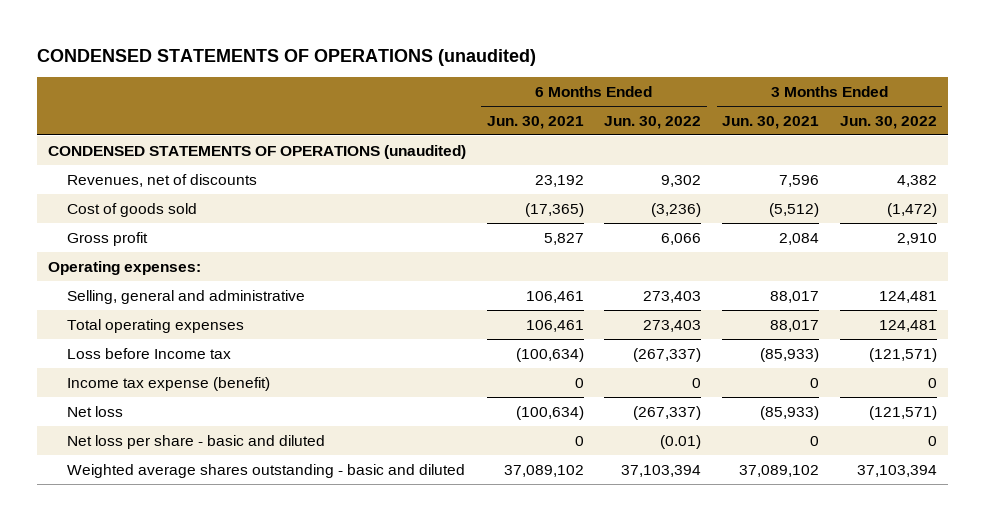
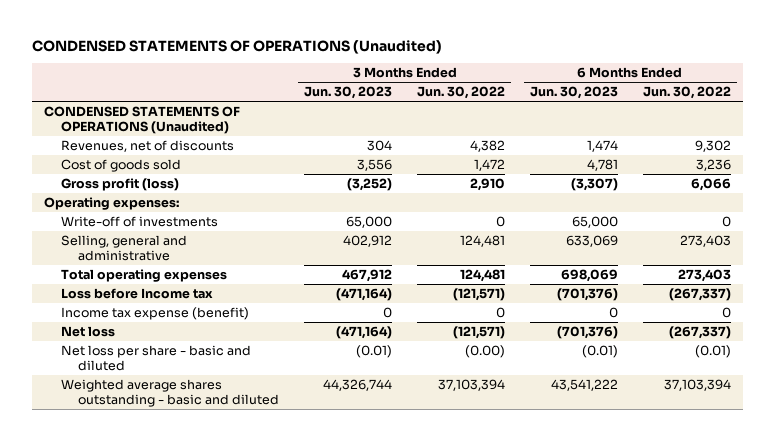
- CONDENSED STATEMENTS OF OPERATIONS (unaudited)
+ CONDENSED STATEMENTS OF OPERATIONS (Unaudited)
- | 6 Months Ended Jun. 30, 2021 | 6 Months Ended Jun. 30, 2022 | 3 Months Ended Jun. 30, 2021 | 3 Months Ended Jun. 30, 2022
+ | 3 Months Ended Jun. 30, 2023 | 3 Months Ended Jun. 30, 2022 | 6 Months Ended Jun. 30, 2023 | 6 Months Ended Jun. 30, 2022
- CONDENSED STATEMENTS OF OPERATIONS (unaudited)
+ CONDENSED STATEMENTS OF OPERATIONS (Unaudited)
- Cost of goods sold | (17,365) | (3,236) | (5,512) | (1,472)
- Gross profit | 5,827 | 6,066 | 2,084 | 2,910
+ Cost of goods sold | 3,556 | 1,472 | 4,781 | 3,236
+ Gross profit (loss) | (3,252) | 2,910 | (3,307) | 6,066
+ Write-off of investments | 65,000 | 0 | 65,000 | 0
- Net loss per share - basic and diluted | 0 | (0.01) | 0 | 0
+ Net loss per share - basic and diluted | (0.01) | (0.00) | (0.01) | (0.01)

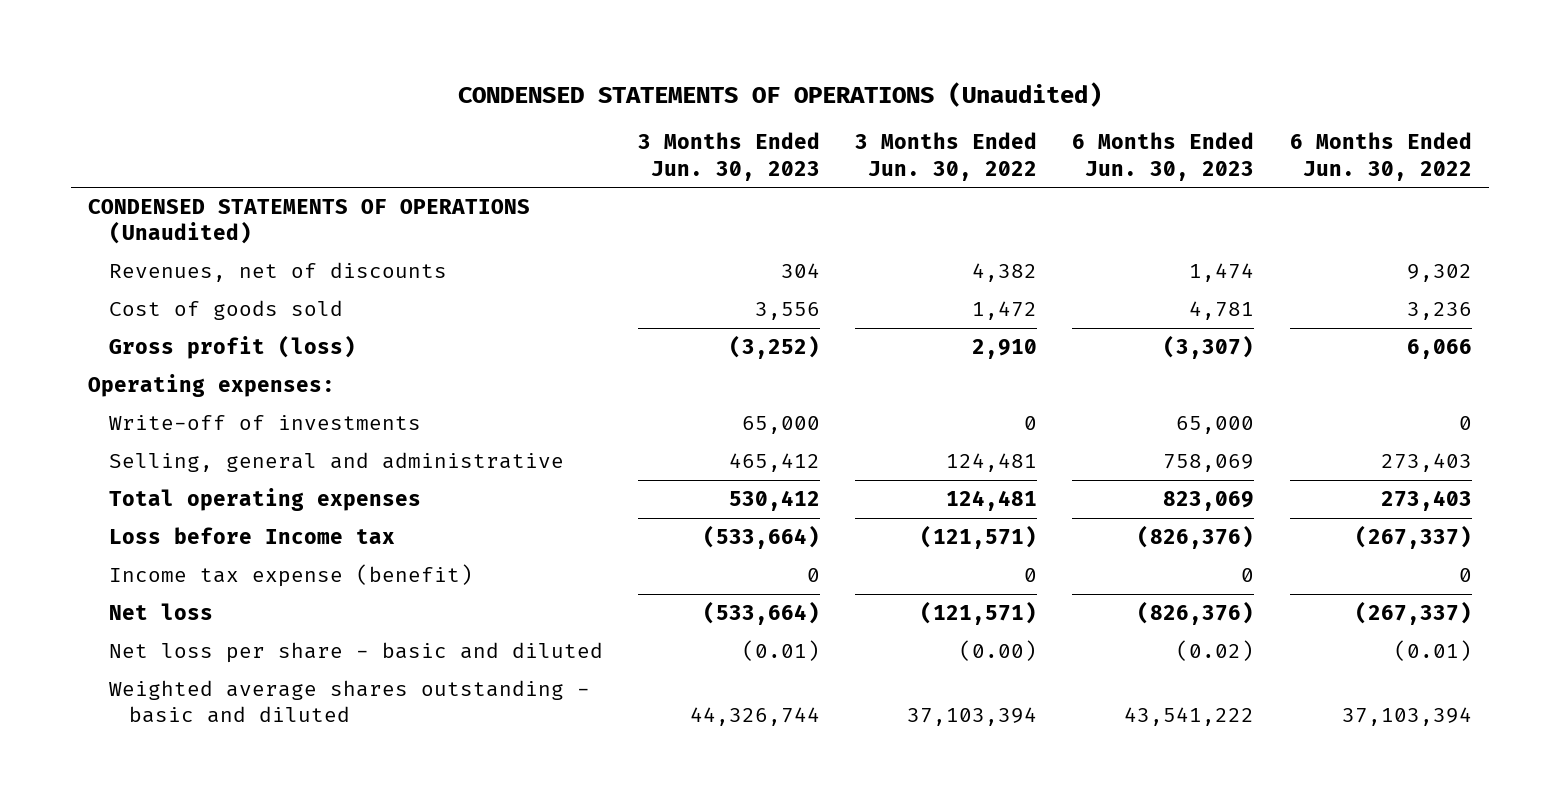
- Selling, general and administrative | 402,912 | 124,481 | 633,069 | 273,403
- Total operating expenses | 467,912 | 124,481 | 698,069 | 273,403
- Loss before Income tax | (471,164) | (121,571) | (701,376) | (267,337)
+ Selling, general and administrative | 465,412 | 124,481 | 758,069 | 273,403
+ Total operating expenses | 530,412 | 124,481 | 823,069 | 273,403
+ Loss before Income tax | (533,664) | (121,571) | (826,376) | (267,337)
- Net loss | (471,164) | (121,571) | (701,376) | (267,337)
- Net loss per share - basic and diluted | (0.01) | (0.00) | (0.01) | (0.01)
+ Net loss | (533,664) | (121,571) | (826,376) | (267,337)
+ Net loss per share - basic and diluted | (0.01) | (0.00) | (0.02) | (0.01)

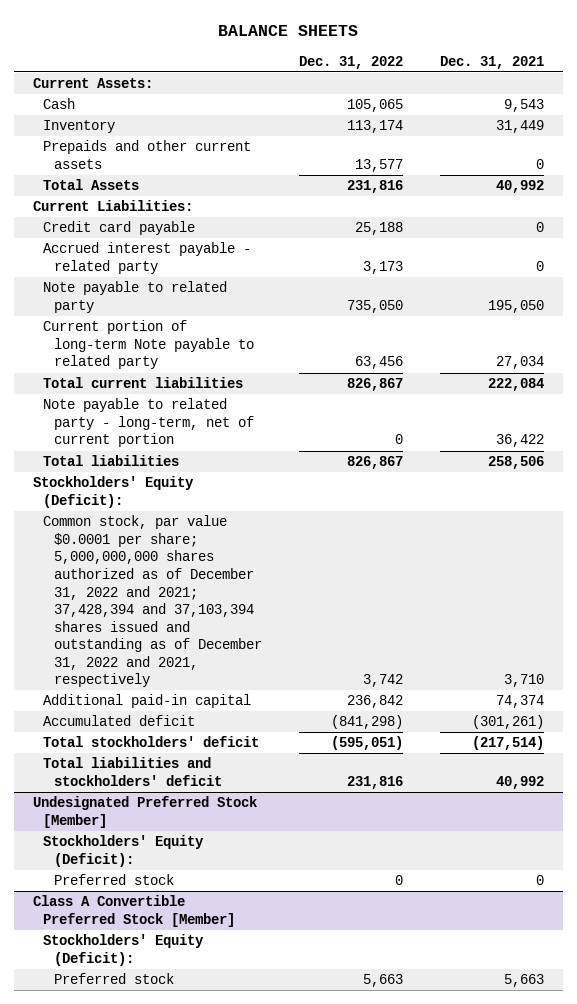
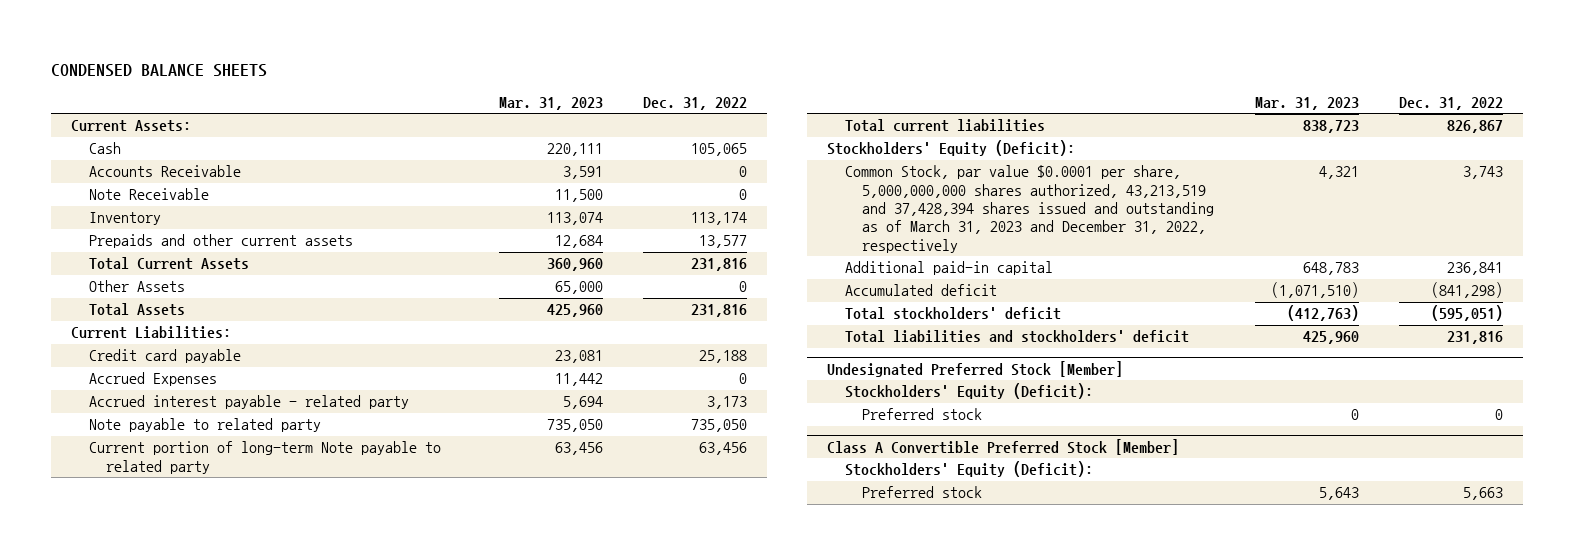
- BALANCE SHEETS
+ CONDENSED BALANCE SHEETS
- | Dec. 31, 2022 | Dec. 31, 2021
+ | Mar. 31, 2023 | Dec. 31, 2022
+ Accounts Receivable | 3,591 | 0
+ Note Receivable | 11,500 | 0
+ Total Current Assets | 360,960 | 231,816
+ Other Assets | 65,000 | 0
+ Accrued Expenses | 11,442 | 0
- Note payable to related party - long-term, net of current portion | 0 | 36,422
- Total liabilities | 826,867 | 258,506
- Common stock, par value $0.0001 per share; 5,000,000,000 shares authorized as of December 31, 2022 and 2021; 37,428,394 and 37,103,394 shares issued and outstanding as of December 31, 2022 and 2021, respectively | 3,742 | 3,710
- Additional paid-in capital | 236,842 | 74,374
+ Common Stock, par value $0.0001 per share, 5,000,000,000 shares authorized, 43,213,519 and 37,428,394 shares issued and outstanding as of March 31, 2023 and December 31, 2022, respectively | 4,321 | 3,743
+ Additional paid-in capital | 648,783 | 236,841

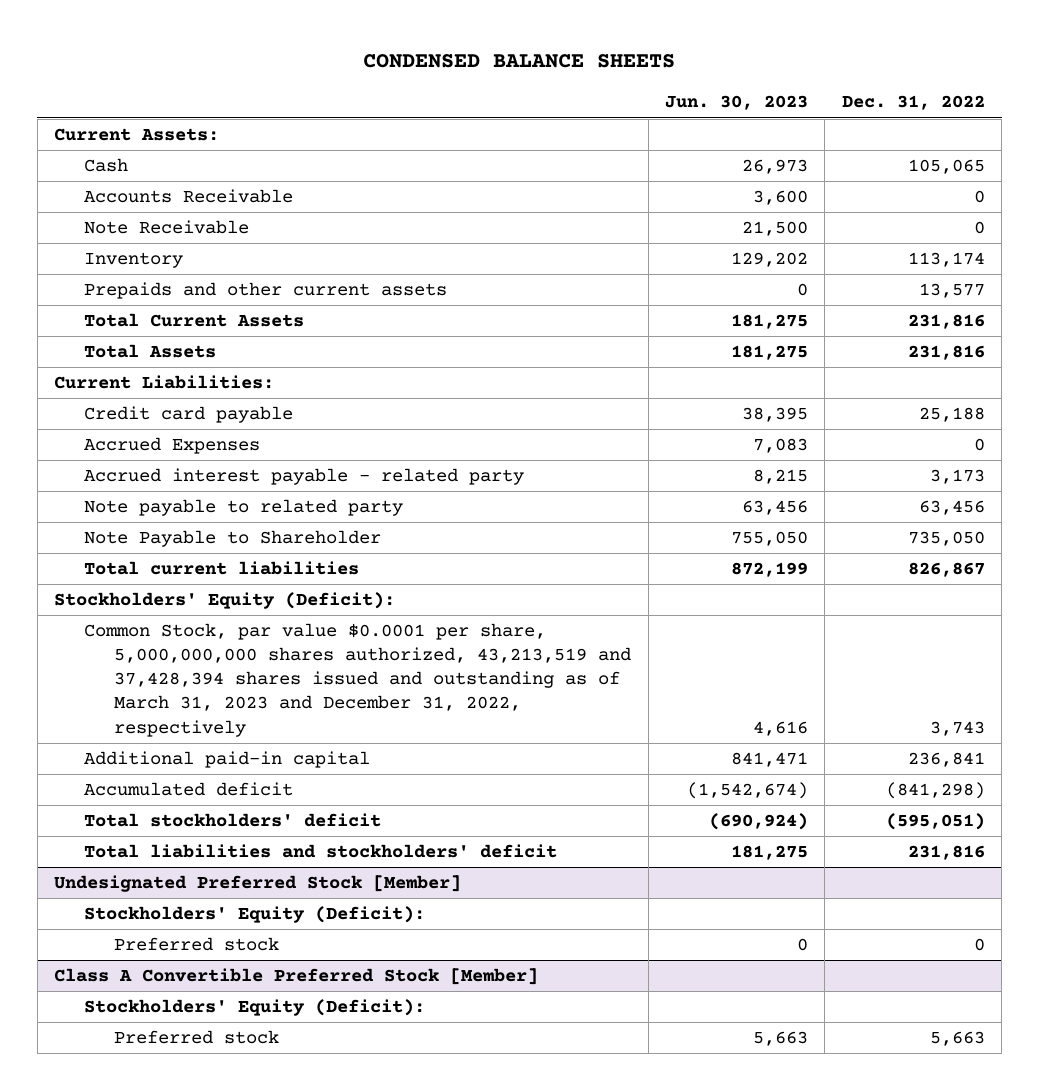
- | Mar. 31, 2023 | Dec. 31, 2022
+ | Jun. 30, 2023 | Dec. 31, 2022
- Other Assets | 65,000 | 0
- Note payable to related party | 735,050 | 735,050
- Current portion of long-term Note payable to related party | 63,456 | 63,456
+ Note payable to related party | 63,456 | 63,456
+ Note Payable to Shareholder | 755,050 | 735,050

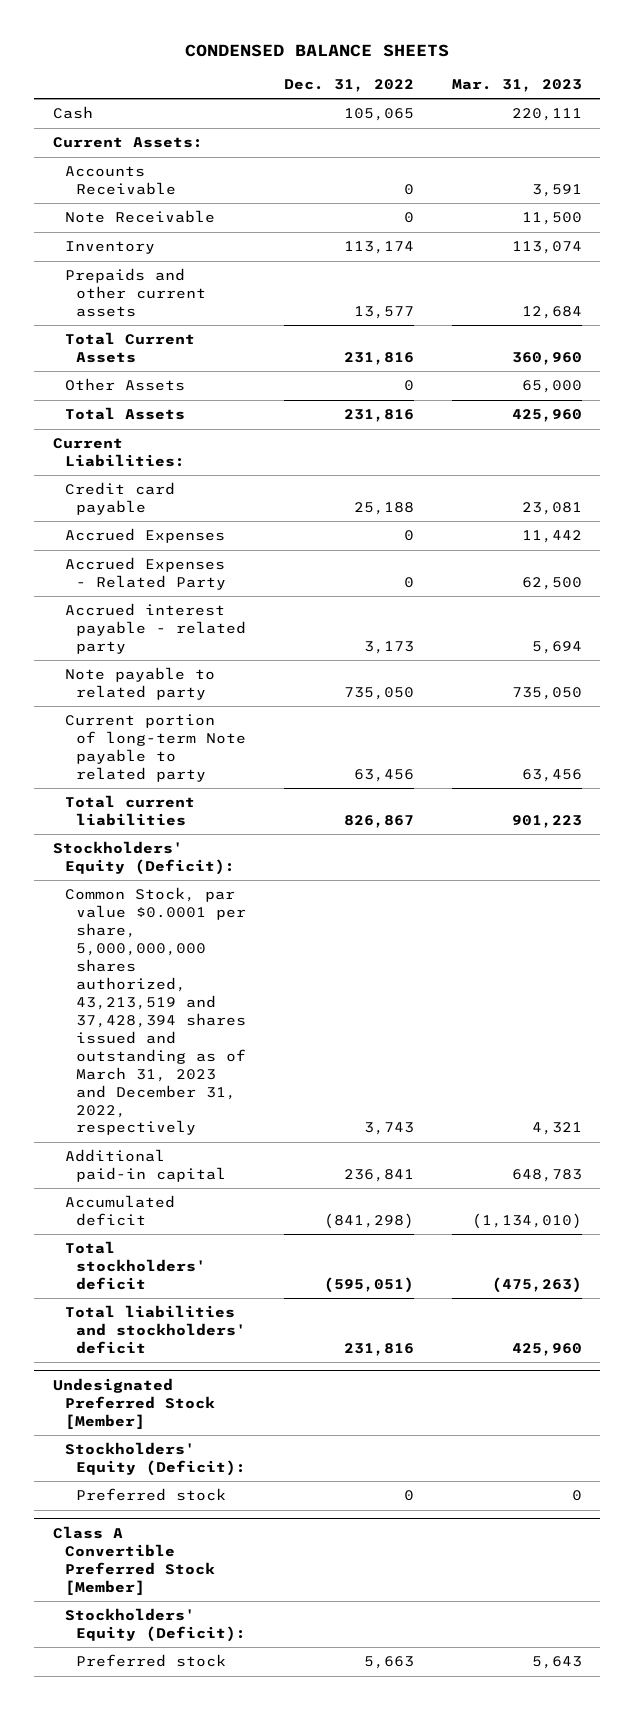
- | Jun. 30, 2023 | Dec. 31, 2022
+ | Dec. 31, 2022 | Mar. 31, 2023
moved down: Current Assets:
+ Other Assets | 0 | 65,000
+ Accrued Expenses - Related Party | 0 | 62,500
- Note payable to related party | 63,456 | 63,456
- Note Payable to Shareholder | 755,050 | 735,050
+ Note payable to related party | 735,050 | 735,050
+ Current portion of long-term Note payable to related party | 63,456 | 63,456

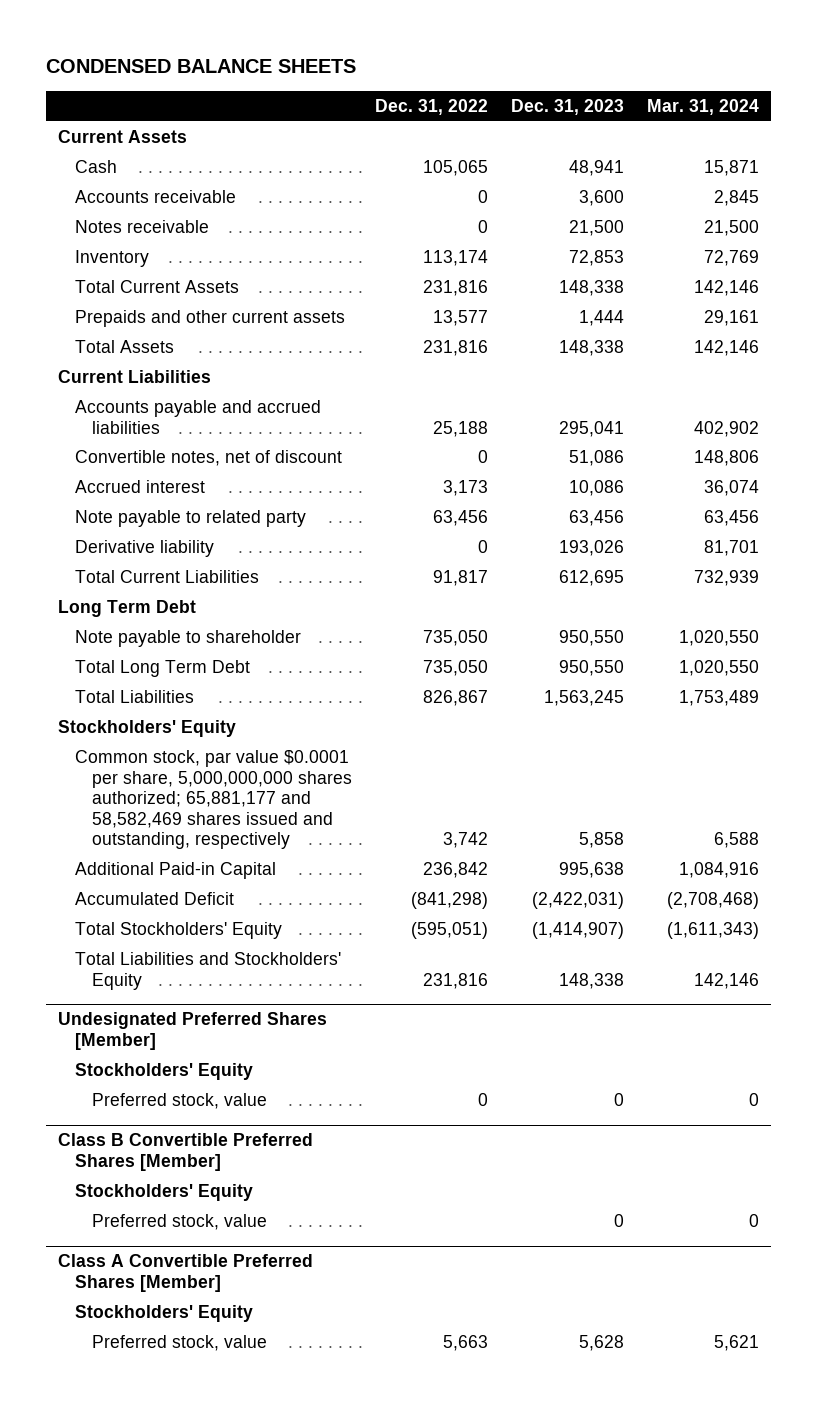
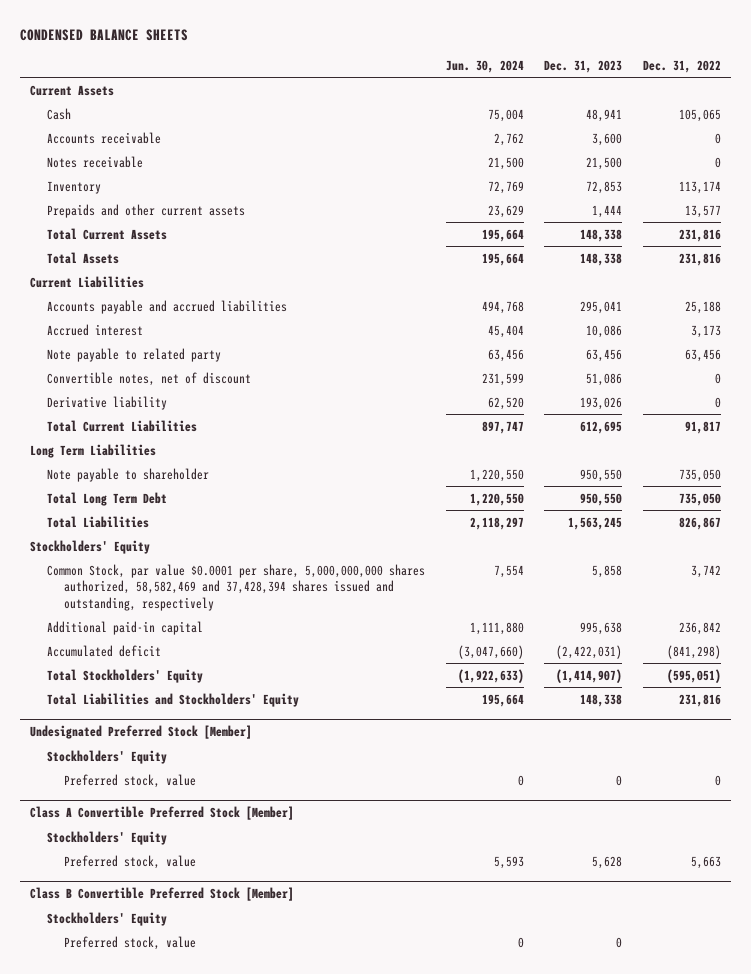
- | Dec. 31, 2022 | Dec. 31, 2023 | Mar. 31, 2024
+ | Jun. 30, 2024 | Dec. 31, 2023 | Dec. 31, 2022
moved down: Total Current Assets | 195,664 | 148,338 | 231,816
moved down: Convertible notes, net of discount | 231,599 | 51,086 | 0
- Long Term Debt
+ Long Term Liabilities
- Common stock, par value $0.0001 per share, 5,000,000,000 shares authorized; 65,881,177 and 58,582,469 shares issued and outstanding, respectively | 3,742 | 5,858 | 6,588
- Additional Paid-in Capital | 236,842 | 995,638 | 1,084,916
- Accumulated Deficit | (841,298) | (2,422,031) | (2,708,468)
+ Common Stock, par value $0.0001 per share, 5,000,000,000 shares authorized, 58,582,469 and 37,428,394 shares issued and outstanding, respectively | 7,554 | 5,858 | 3,742
+ Additional paid-in capital | 1,111,880 | 995,638 | 236,842
+ Accumulated deficit | (3,047,660) | (2,422,031) | (841,298)
- Undesignated Preferred Shares [Member]
+ Undesignated Preferred Stock [Member]
- Class B Convertible Preferred Shares [Member]
- Stockholders' Equity
- Preferred stock, value | | 0 | 0
- Class A Convertible Preferred Shares [Member]
+ Class A Convertible Preferred Stock [Member]
+ Class B Convertible Preferred Stock [Member]
+ Stockholders' Equity
+ Preferred stock, value | 0 | 0 |

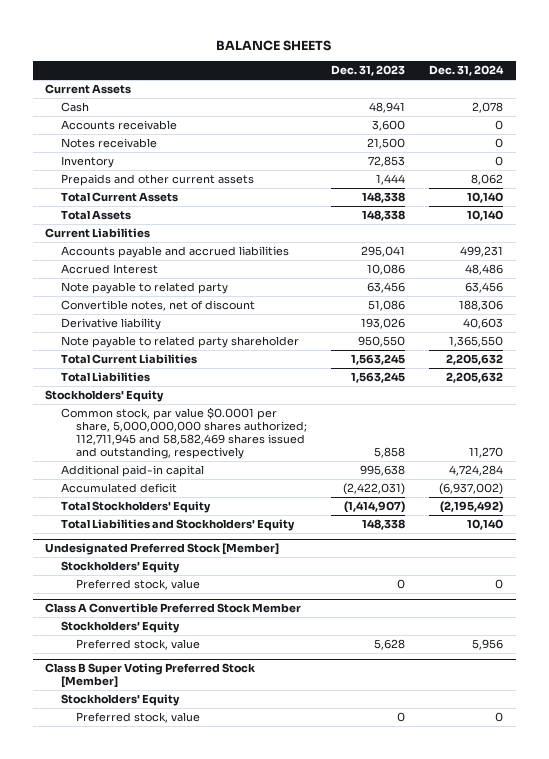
- CONDENSED BALANCE SHEETS
+ BALANCE SHEETS
- | Jun. 30, 2024 | Dec. 31, 2023 | Dec. 31, 2022
+ | Dec. 31, 2023 | Dec. 31, 2024
- Accrued interest | 45,404 | 10,086 | 3,173
+ Accrued Interest | 10,086 | 48,486
- Total Current Liabilities | 897,747 | 612,695 | 91,817
- Long Term Liabilities
- Note payable to shareholder | 1,220,550 | 950,550 | 735,050
- Total Long Term Debt | 1,220,550 | 950,550 | 735,050
+ Note payable to related party shareholder | 950,550 | 1,365,550
+ Total Current Liabilities | 1,563,245 | 2,205,632
- Common Stock, par value $0.0001 per share, 5,000,000,000 shares authorized, 58,582,469 and 37,428,394 shares issued and outstanding, respectively | 7,554 | 5,858 | 3,742
+ Common stock, par value $0.0001 per share, 5,000,000,000 shares authorized; 112,711,945 and 58,582,469 shares issued and outstanding, respectively | 5,858 | 11,270
- Class A Convertible Preferred Stock [Member]
+ Class A Convertible Preferred Stock Member
- Class B Convertible Preferred Stock [Member]
+ Class B Super Voting Preferred Stock [Member]

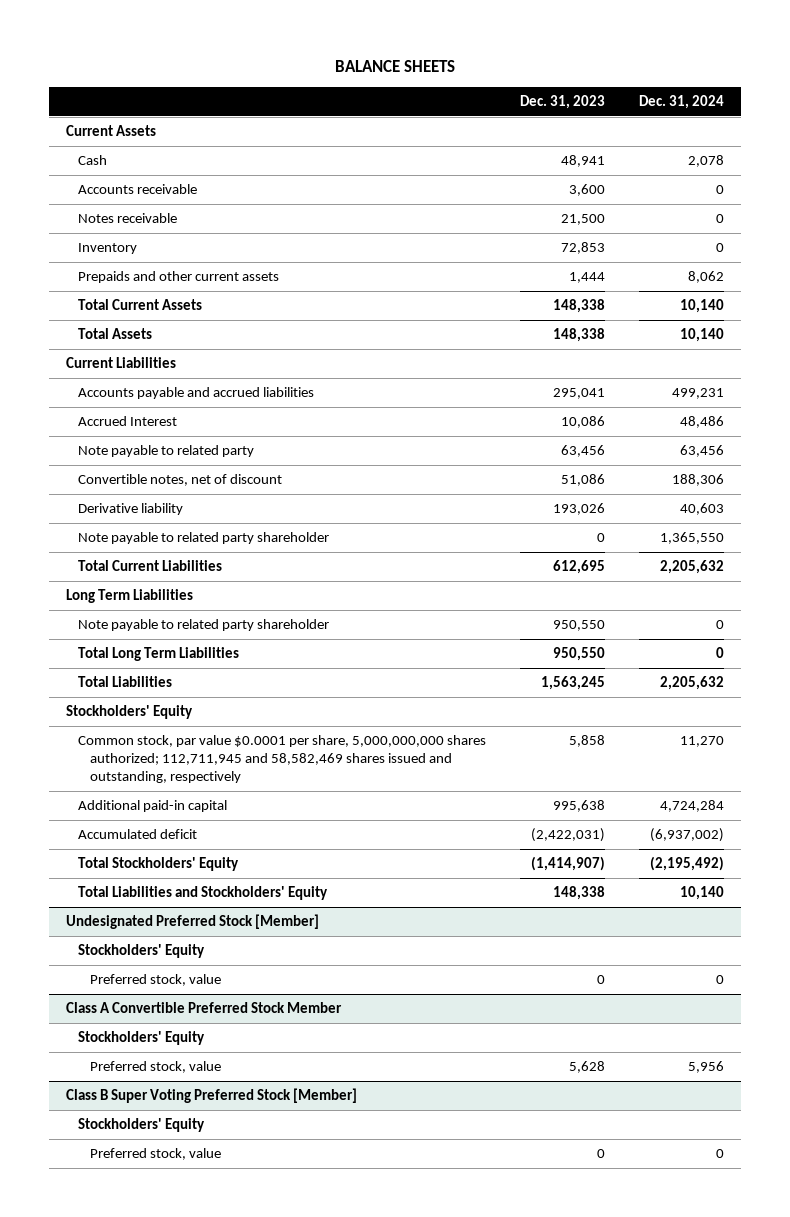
- Note payable to related party shareholder | 950,550 | 1,365,550
- Total Current Liabilities | 1,563,245 | 2,205,632
+ Note payable to related party shareholder | 0 | 1,365,550
+ Total Current Liabilities | 612,695 | 2,205,632
+ Long Term Liabilities
+ Note payable to related party shareholder | 950,550 | 0
+ Total Long Term Liabilities | 950,550 | 0

